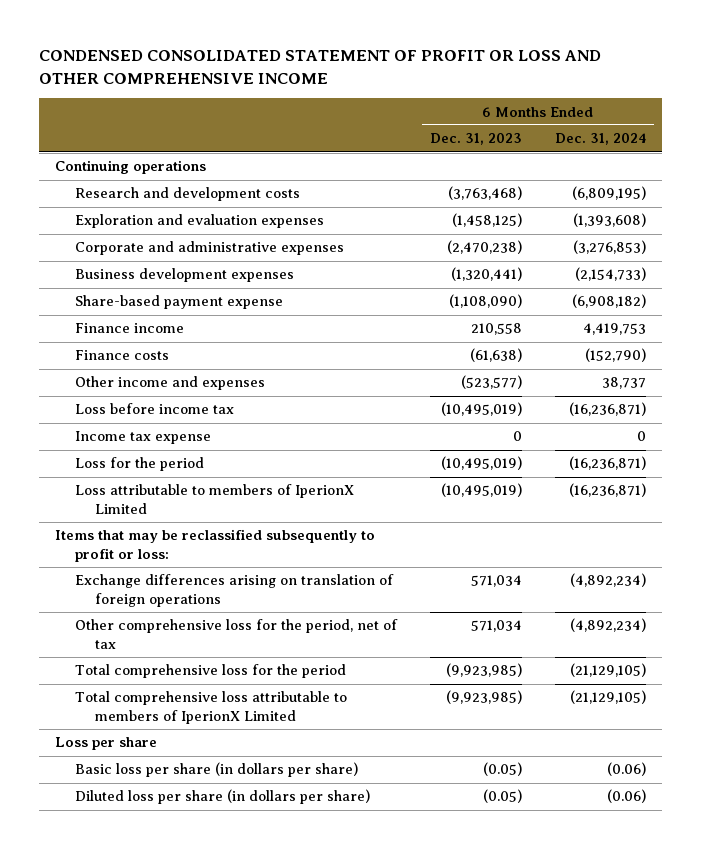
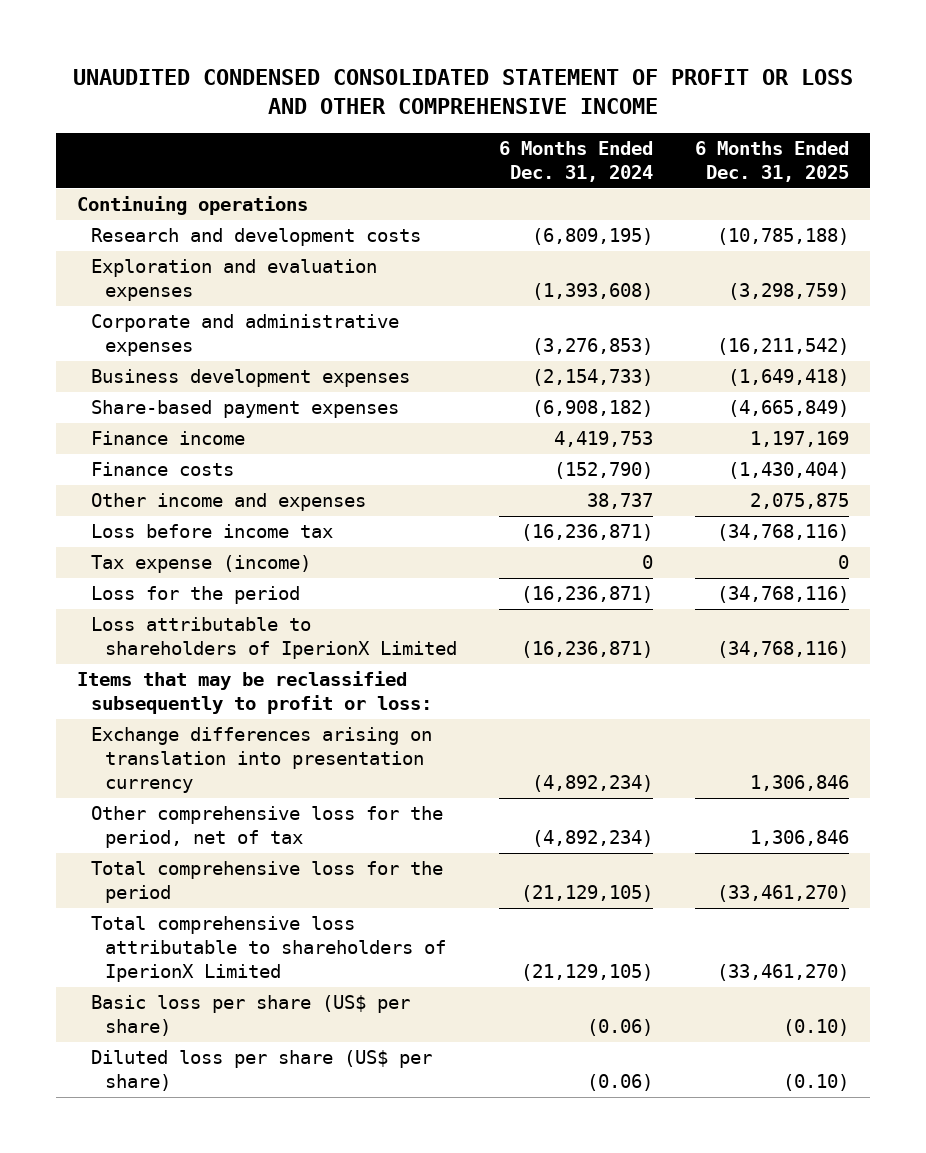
- CONDENSED CONSOLIDATED STATEMENT OF PROFIT OR LOSS AND OTHER COMPREHENSIVE INCOME
+ UNAUDITED CONDENSED CONSOLIDATED STATEMENT OF PROFIT OR LOSS AND OTHER COMPREHENSIVE INCOME
- | 6 Months Ended Dec. 31, 2023 | 6 Months Ended Dec. 31, 2024
+ | 6 Months Ended Dec. 31, 2024 | 6 Months Ended Dec. 31, 2025
- Share-based payment expense | (1,108,090) | (6,908,182)
+ Share-based payment expenses | (6,908,182) | (4,665,849)
- Income tax expense | 0 | 0
+ Tax expense (income) | 0 | 0
- Loss attributable to members of IperionX Limited | (10,495,019) | (16,236,871)
+ Loss attributable to shareholders of IperionX Limited | (16,236,871) | (34,768,116)
- Exchange differences arising on translation of foreign operations | 571,034 | (4,892,234)
+ Exchange differences arising on translation into presentation currency | (4,892,234) | 1,306,846
- Total comprehensive loss attributable to members of IperionX Limited | (9,923,985) | (21,129,105)
- Loss per share
- Basic loss per share (in dollars per share) | (0.05) | (0.06)
- Diluted loss per share (in dollars per share) | (0.05) | (0.06)
+ Total comprehensive loss attributable to shareholders of IperionX Limited | (21,129,105) | (33,461,270)
+ Basic loss per share (US$ per share) | (0.06) | (0.10)
+ Diluted loss per share (US$ per share) | (0.06) | (0.10)

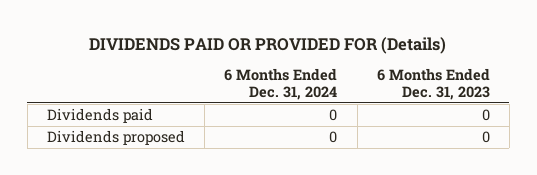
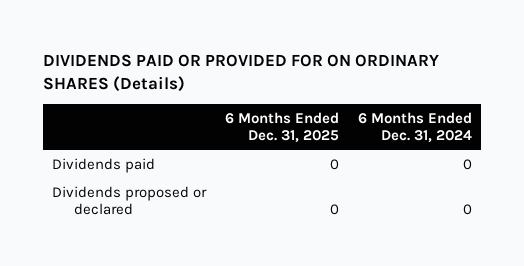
- DIVIDENDS PAID OR PROVIDED FOR (Details)
+ DIVIDENDS PAID OR PROVIDED FOR ON ORDINARY SHARES (Details)
- | 6 Months Ended Dec. 31, 2024 | 6 Months Ended Dec. 31, 2023
+ | 6 Months Ended Dec. 31, 2025 | 6 Months Ended Dec. 31, 2024
- Dividends proposed | 0 | 0
+ Dividends proposed or declared | 0 | 0

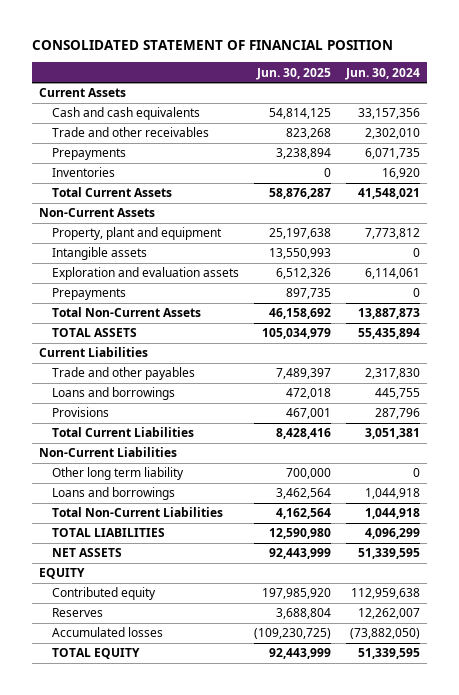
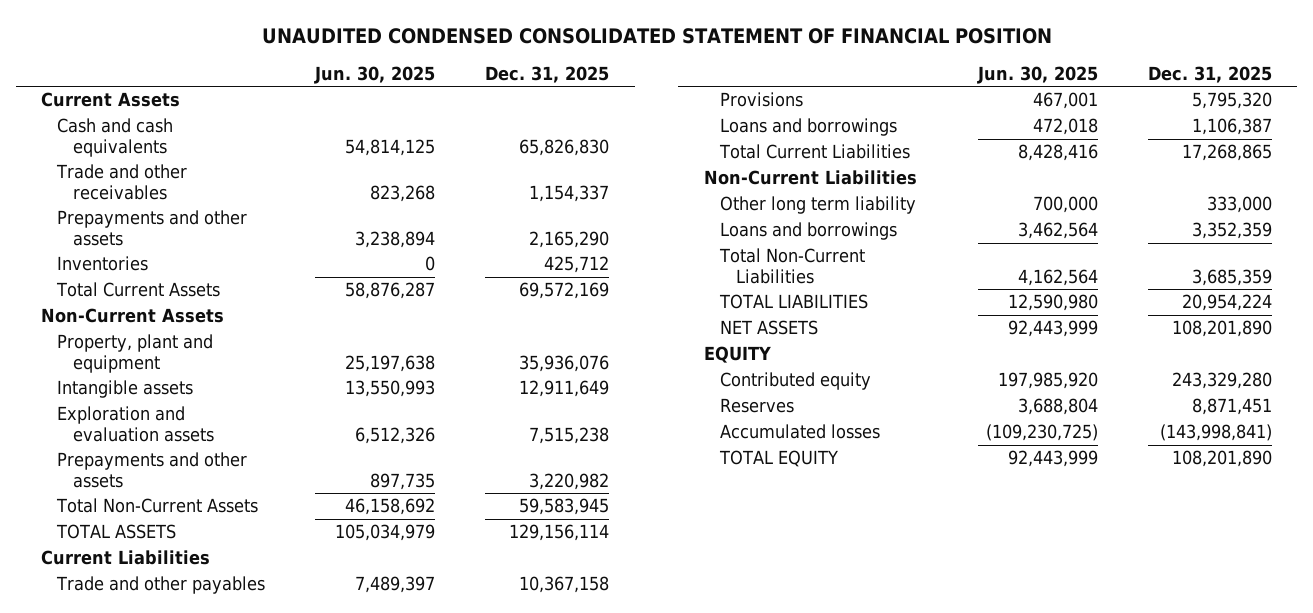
- CONSOLIDATED STATEMENT OF FINANCIAL POSITION
+ UNAUDITED CONDENSED CONSOLIDATED STATEMENT OF FINANCIAL POSITION
- | Jun. 30, 2025 | Jun. 30, 2024
+ | Jun. 30, 2025 | Dec. 31, 2025
- Prepayments | 3,238,894 | 6,071,735
+ Prepayments and other assets | 3,238,894 | 2,165,290
- Prepayments | 897,735 | 0
+ Prepayments and other assets | 897,735 | 3,220,982
moved down: Loans and borrowings | 472,018 | 1,106,387

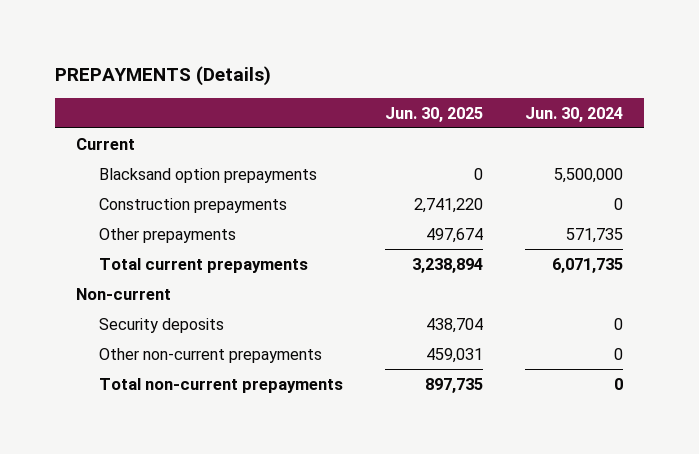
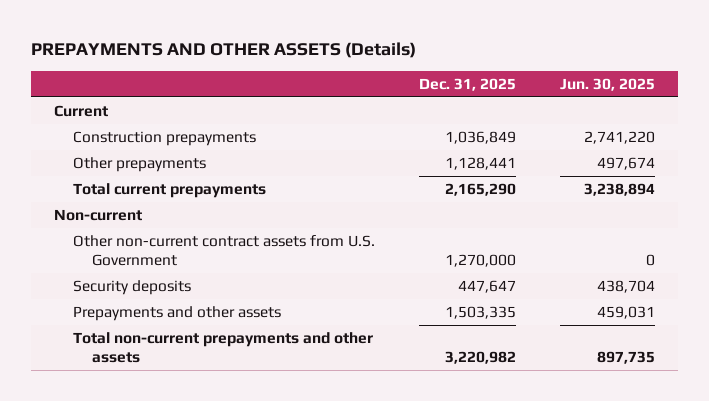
- PREPAYMENTS (Details)
+ PREPAYMENTS AND OTHER ASSETS (Details)
- | Jun. 30, 2025 | Jun. 30, 2024
+ | Dec. 31, 2025 | Jun. 30, 2025
- Blacksand option prepayments | 0 | 5,500,000
+ Other non-current contract assets from U.S. Government | 1,270,000 | 0
- Other non-current prepayments | 459,031 | 0
- Total non-current prepayments | 897,735 | 0
+ Prepayments and other assets | 1,503,335 | 459,031
+ Total non-current prepayments and other assets | 3,220,982 | 897,735

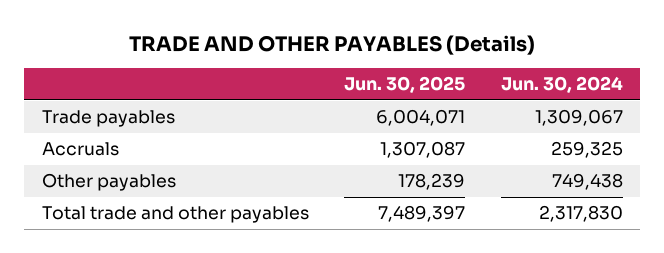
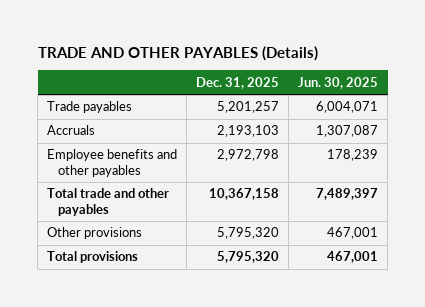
- | Jun. 30, 2025 | Jun. 30, 2024
+ | Dec. 31, 2025 | Jun. 30, 2025
- Other payables | 178,239 | 749,438
+ Employee benefits and other payables | 2,972,798 | 178,239
+ Other provisions | 5,795,320 | 467,001
+ Total provisions | 5,795,320 | 467,001

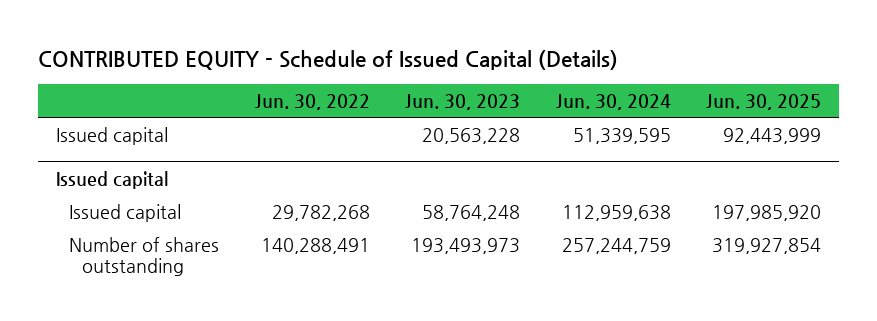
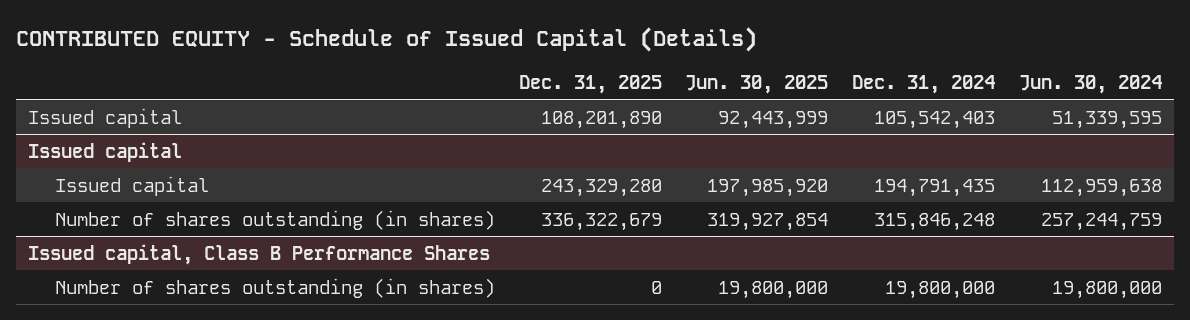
- | Jun. 30, 2022 | Jun. 30, 2023 | Jun. 30, 2024 | Jun. 30, 2025
+ | Dec. 31, 2025 | Jun. 30, 2025 | Dec. 31, 2024 | Jun. 30, 2024
@ Issued capital
- Number of shares outstanding | 140,288,491 | 193,493,973 | 257,244,759 | 319,927,854
+ Number of shares outstanding (in shares) | 336,322,679 | 319,927,854 | 315,846,248 | 257,244,759
+ Issued capital, Class B Performance Shares
+ Number of shares outstanding (in shares) | 0 | 19,800,000 | 19,800,000 | 19,800,000

